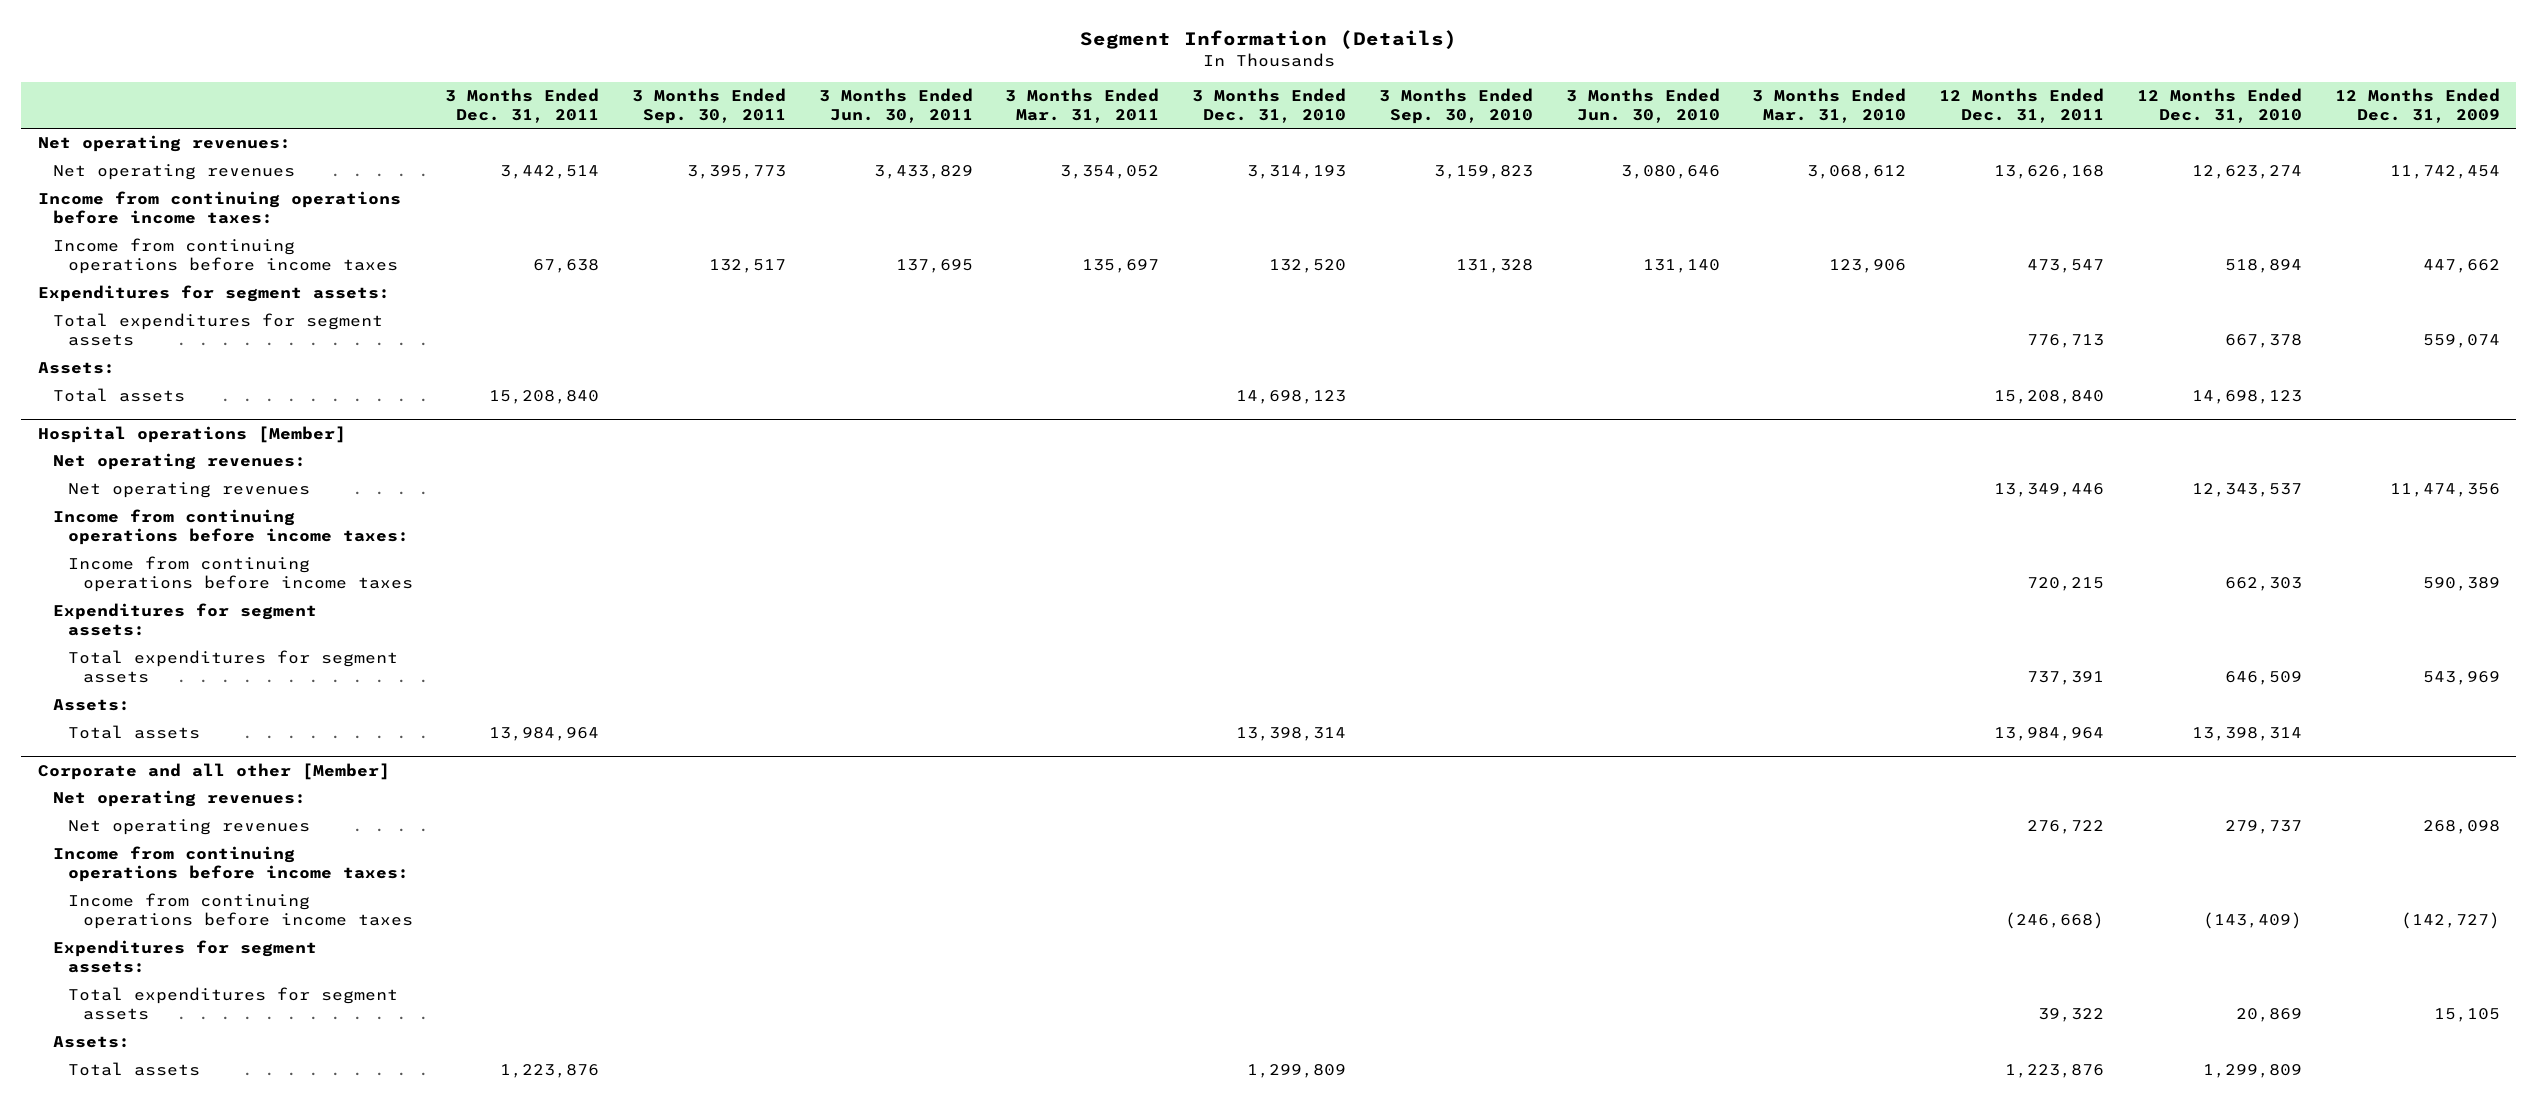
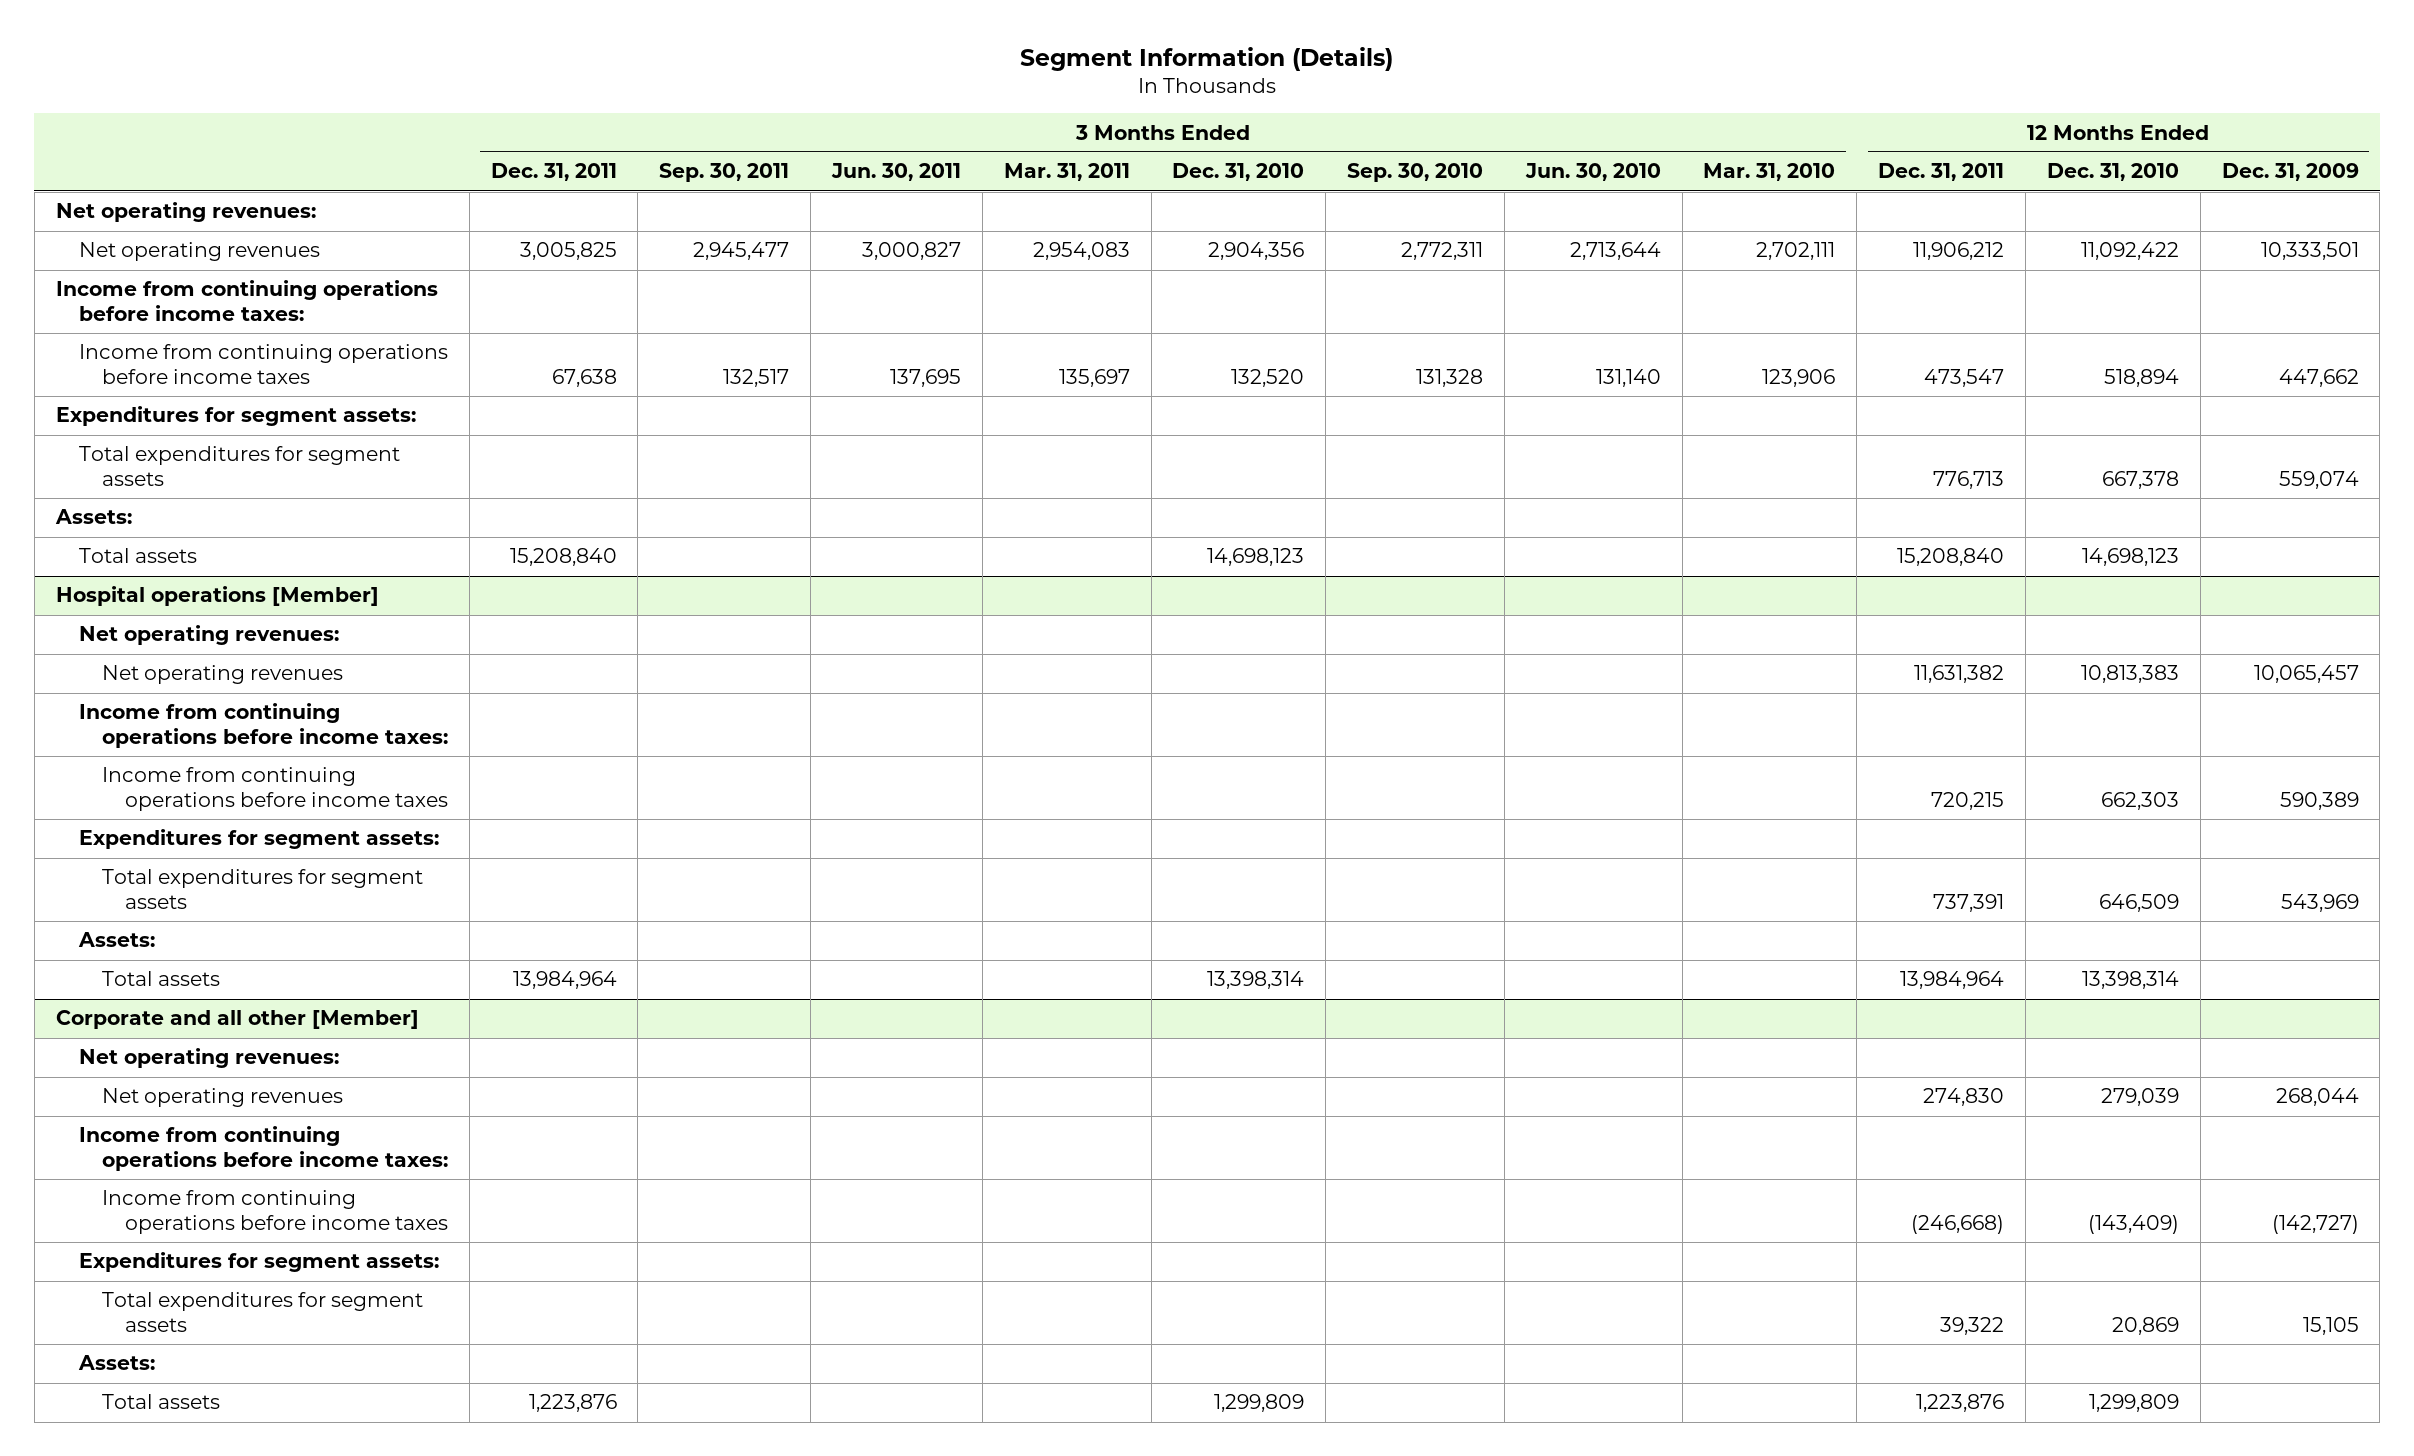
- Net operating revenues | 3,442,514 | 3,395,773 | 3,433,829 | 3,354,052 | 3,314,193 | 3,159,823 | 3,080,646 | 3,068,612 | 13,626,168 | 12,623,274 | 11,742,454
+ Net operating revenues | 3,005,825 | 2,945,477 | 3,000,827 | 2,954,083 | 2,904,356 | 2,772,311 | 2,713,644 | 2,702,111 | 11,906,212 | 11,092,422 | 10,333,501
@ Hospital operations [Member]
- Net operating revenues | | | | | | | | | 13,349,446 | 12,343,537 | 11,474,356
+ Net operating revenues | | | | | | | | | 11,631,382 | 10,813,383 | 10,065,457
@ Corporate and all other [Member]
- Net operating revenues | | | | | | | | | 276,722 | 279,737 | 268,098
+ Net operating revenues | | | | | | | | | 274,830 | 279,039 | 268,044

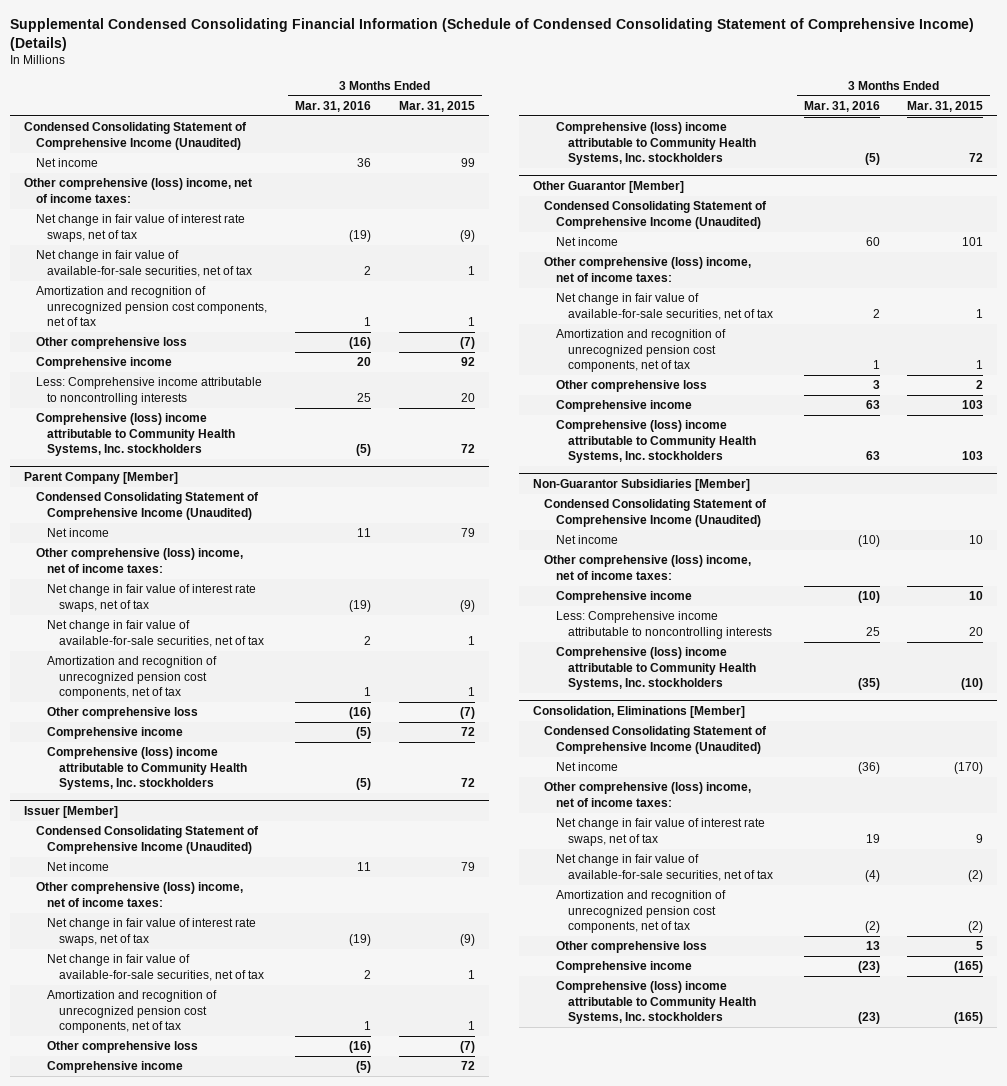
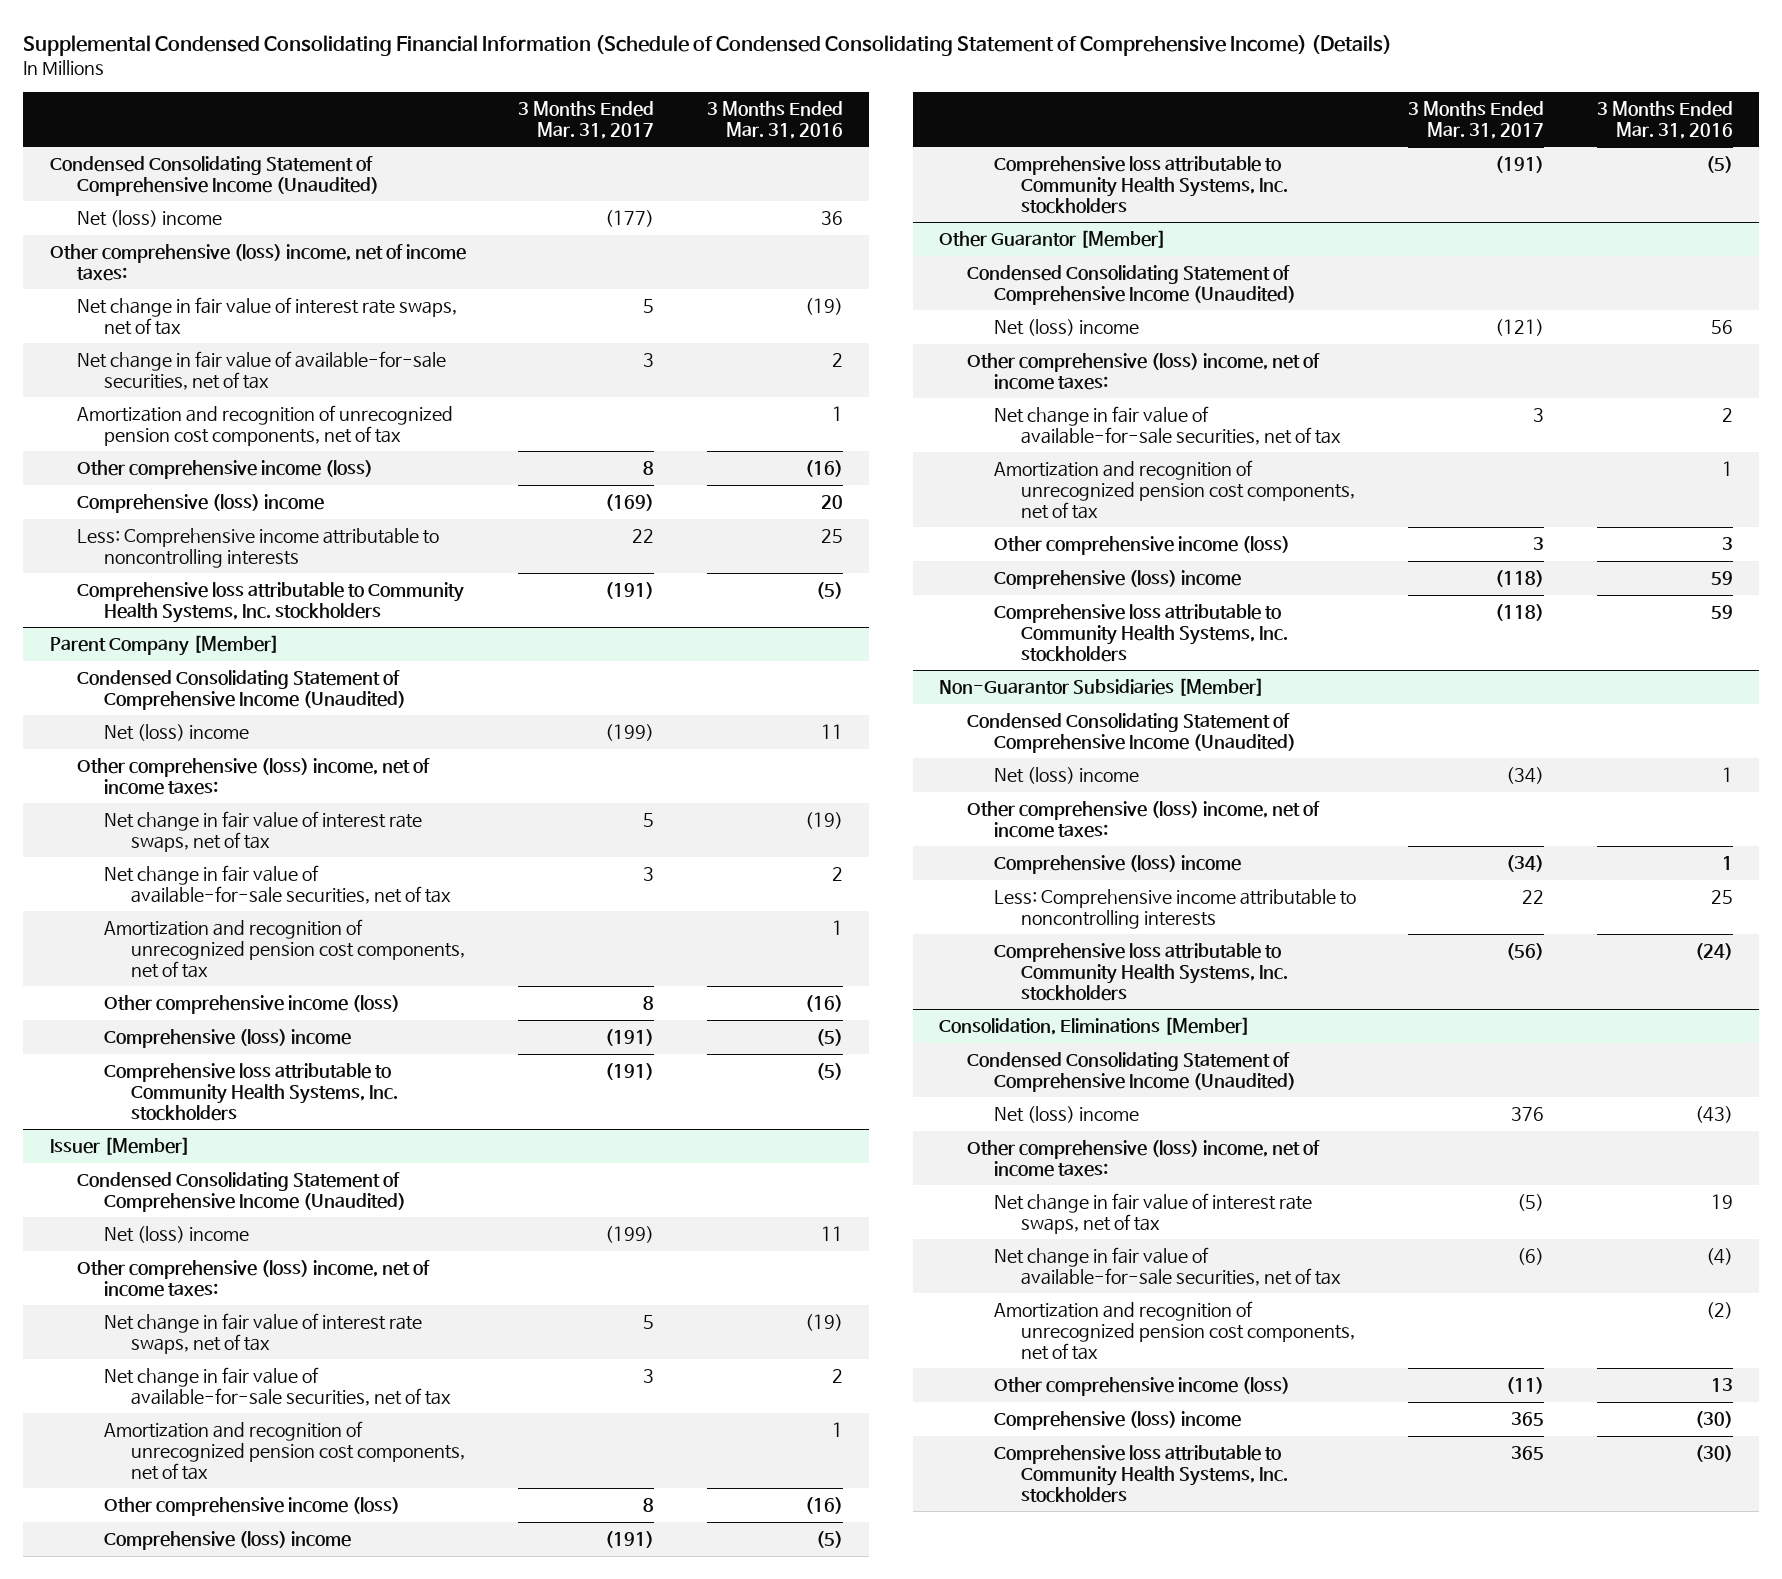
- | 3 Months Ended Mar. 31, 2016 | 3 Months Ended Mar. 31, 2015
+ | 3 Months Ended Mar. 31, 2017 | 3 Months Ended Mar. 31, 2016
- Net income | 36 | 99
+ Net (loss) income | (177) | 36
- Other comprehensive loss | (16) | (7)
- Comprehensive income | 20 | 92
+ Other comprehensive income (loss) | 8 | (16)
+ Comprehensive (loss) income | (169) | 20
- Comprehensive (loss) income attributable to Community Health Systems, Inc. stockholders | (5) | 72
+ Comprehensive loss attributable to Community Health Systems, Inc. stockholders | (191) | (5)
@ Parent Company [Member]
- Net income | 11 | 79
+ Net (loss) income | (199) | 11
- Other comprehensive loss | (16) | (7)
- Comprehensive income | (5) | 72
- Comprehensive (loss) income attributable to Community Health Systems, Inc. stockholders | (5) | 72
+ Other comprehensive income (loss) | 8 | (16)
+ Comprehensive (loss) income | (191) | (5)
+ Comprehensive loss attributable to Community Health Systems, Inc. stockholders | (191) | (5)
@ Issuer [Member]
- Net income | 11 | 79
+ Net (loss) income | (199) | 11
- Other comprehensive loss | (16) | (7)
- Comprehensive income | (5) | 72
- Comprehensive (loss) income attributable to Community Health Systems, Inc. stockholders | (5) | 72
+ Other comprehensive income (loss) | 8 | (16)
+ Comprehensive (loss) income | (191) | (5)
+ Comprehensive loss attributable to Community Health Systems, Inc. stockholders | (191) | (5)
@ Other Guarantor [Member]
- Net income | 60 | 101
+ Net (loss) income | (121) | 56
- Other comprehensive loss | 3 | 2
- Comprehensive income | 63 | 103
- Comprehensive (loss) income attributable to Community Health Systems, Inc. stockholders | 63 | 103
+ Other comprehensive income (loss) | 3 | 3
+ Comprehensive (loss) income | (118) | 59
+ Comprehensive loss attributable to Community Health Systems, Inc. stockholders | (118) | 59
@ Non-Guarantor Subsidiaries [Member]
- Net income | (10) | 10
+ Net (loss) income | (34) | 1
- Comprehensive income | (10) | 10
+ Comprehensive (loss) income | (34) | 1
- Comprehensive (loss) income attributable to Community Health Systems, Inc. stockholders | (35) | (10)
+ Comprehensive loss attributable to Community Health Systems, Inc. stockholders | (56) | (24)
@ Consolidation, Eliminations [Member]
- Net income | (36) | (170)
+ Net (loss) income | 376 | (43)
- Other comprehensive loss | 13 | 5
- Comprehensive income | (23) | (165)
- Comprehensive (loss) income attributable to Community Health Systems, Inc. stockholders | (23) | (165)
+ Other comprehensive income (loss) | (11) | 13
+ Comprehensive (loss) income | 365 | (30)
+ Comprehensive loss attributable to Community Health Systems, Inc. stockholders | 365 | (30)

